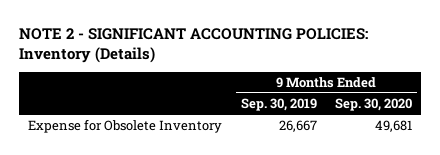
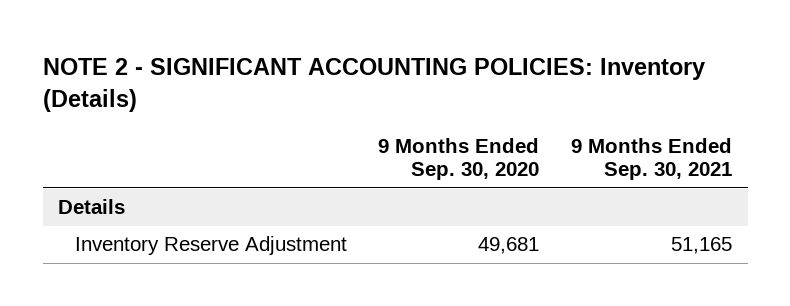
- | 9 Months Ended Sep. 30, 2019 | 9 Months Ended Sep. 30, 2020
+ | 9 Months Ended Sep. 30, 2020 | 9 Months Ended Sep. 30, 2021
- Expense for Obsolete Inventory | 26,667 | 49,681
+ Details
+ Inventory Reserve Adjustment | 49,681 | 51,165

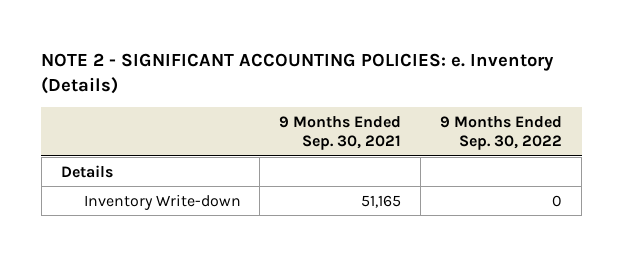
- NOTE 2 - SIGNIFICANT ACCOUNTING POLICIES: Inventory (Details)
+ NOTE 2 - SIGNIFICANT ACCOUNTING POLICIES: e. Inventory (Details)
- | 9 Months Ended Sep. 30, 2020 | 9 Months Ended Sep. 30, 2021
+ | 9 Months Ended Sep. 30, 2021 | 9 Months Ended Sep. 30, 2022
- Inventory Reserve Adjustment | 49,681 | 51,165
+ Inventory Write-down | 51,165 | 0

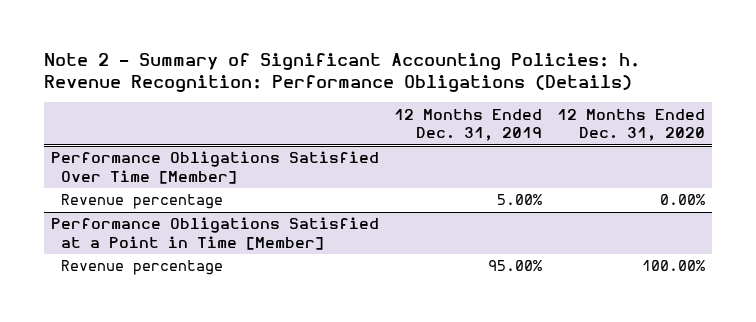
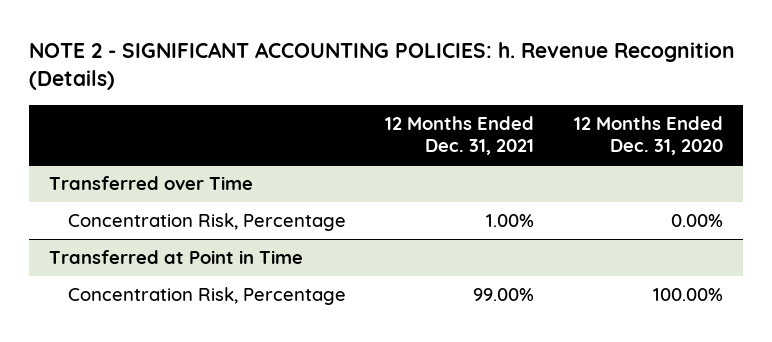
- Note 2 - Summary of Significant Accounting Policies: h. Revenue Recognition: Performance Obligations (Details)
+ NOTE 2 - SIGNIFICANT ACCOUNTING POLICIES: h. Revenue Recognition (Details)
- | 12 Months Ended Dec. 31, 2019 | 12 Months Ended Dec. 31, 2020
+ | 12 Months Ended Dec. 31, 2021 | 12 Months Ended Dec. 31, 2020
- Performance Obligations Satisfied Over Time [Member]
- Revenue percentage | 5.00% | 0.00%
- Performance Obligations Satisfied at a Point in Time [Member]
- Revenue percentage | 95.00% | 100.00%
+ Transferred over Time
+ Concentration Risk, Percentage | 1.00% | 0.00%
+ Transferred at Point in Time
+ Concentration Risk, Percentage | 99.00% | 100.00%

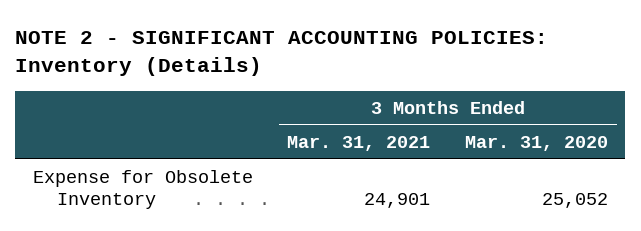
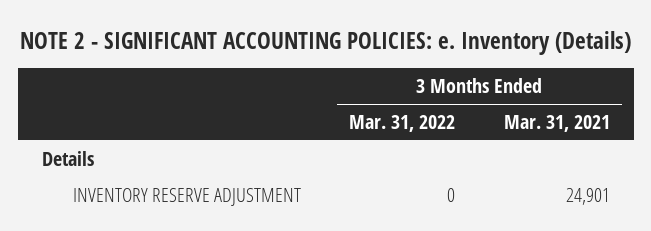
- NOTE 2 - SIGNIFICANT ACCOUNTING POLICIES: Inventory (Details)
+ NOTE 2 - SIGNIFICANT ACCOUNTING POLICIES: e. Inventory (Details)
- | 3 Months Ended Mar. 31, 2021 | 3 Months Ended Mar. 31, 2020
+ | 3 Months Ended Mar. 31, 2022 | 3 Months Ended Mar. 31, 2021
- Expense for Obsolete Inventory | 24,901 | 25,052
+ Details
+ INVENTORY RESERVE ADJUSTMENT | 0 | 24,901

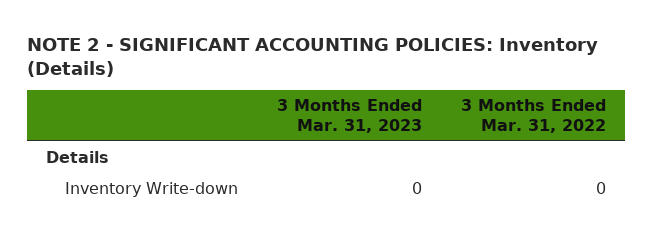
- NOTE 2 - SIGNIFICANT ACCOUNTING POLICIES: e. Inventory (Details)
+ NOTE 2 - SIGNIFICANT ACCOUNTING POLICIES: Inventory (Details)
- | 3 Months Ended Mar. 31, 2022 | 3 Months Ended Mar. 31, 2021
+ | 3 Months Ended Mar. 31, 2023 | 3 Months Ended Mar. 31, 2022
- INVENTORY RESERVE ADJUSTMENT | 0 | 24,901
+ Inventory Write-down | 0 | 0

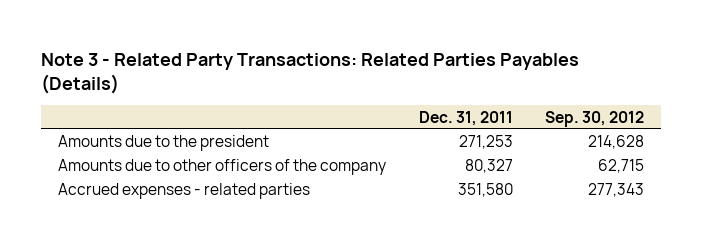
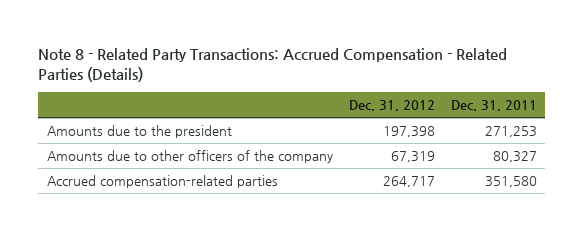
- Note 3 - Related Party Transactions: Related Parties Payables (Details)
+ Note 8 - Related Party Transactions: Accrued Compensation - Related Parties (Details)
- | Dec. 31, 2011 | Sep. 30, 2012
+ | Dec. 31, 2012 | Dec. 31, 2011
- Accrued expenses - related parties | 351,580 | 277,343
+ Accrued compensation-related parties | 264,717 | 351,580

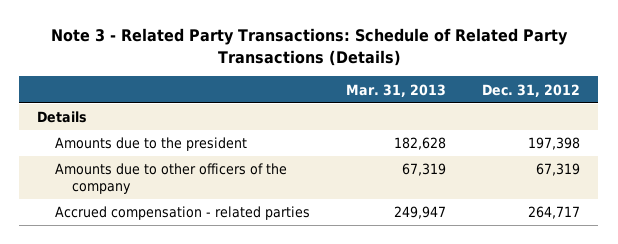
- Note 8 - Related Party Transactions: Accrued Compensation - Related Parties (Details)
+ Note 3 - Related Party Transactions: Schedule of Related Party Transactions (Details)
- | Dec. 31, 2012 | Dec. 31, 2011
+ | Mar. 31, 2013 | Dec. 31, 2012
+ Details
- Accrued compensation-related parties | 264,717 | 351,580
+ Accrued compensation - related parties | 249,947 | 264,717

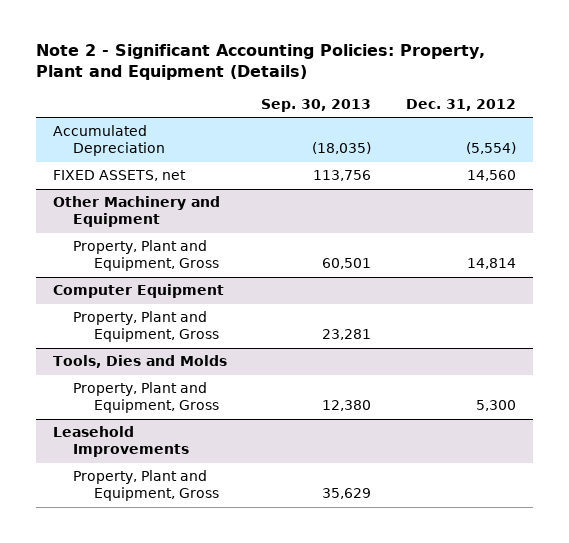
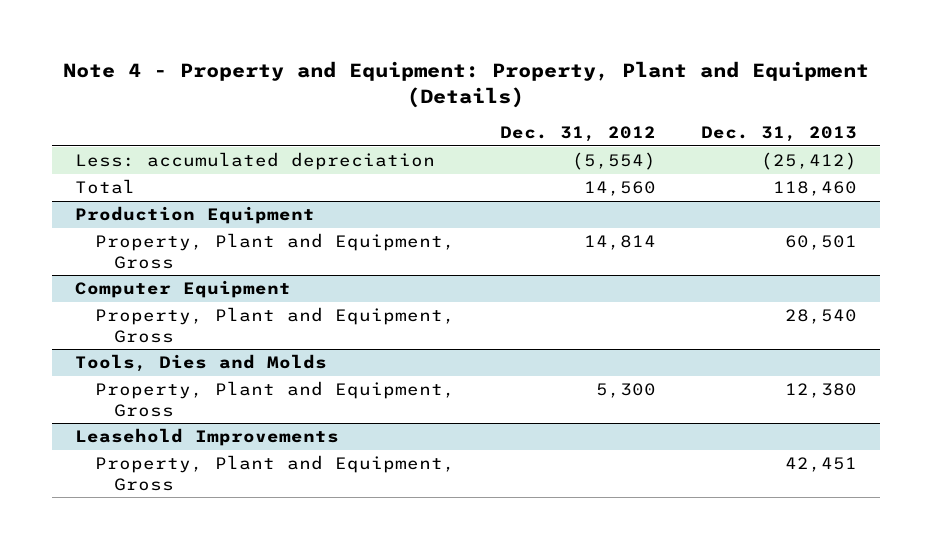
- Note 2 - Significant Accounting Policies: Property, Plant and Equipment (Details)
+ Note 4 - Property and Equipment: Property, Plant and Equipment (Details)
- | Sep. 30, 2013 | Dec. 31, 2012
+ | Dec. 31, 2012 | Dec. 31, 2013
- Accumulated Depreciation | (18,035) | (5,554)
- FIXED ASSETS, net | 113,756 | 14,560
- Other Machinery and Equipment
+ Less: accumulated depreciation | (5,554) | (25,412)
+ Total | 14,560 | 118,460
+ Production Equipment

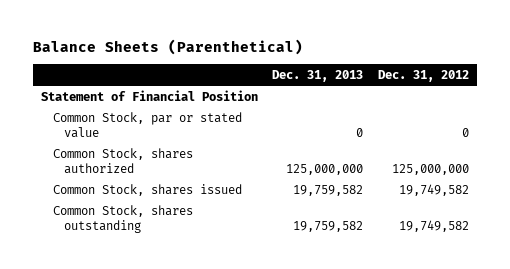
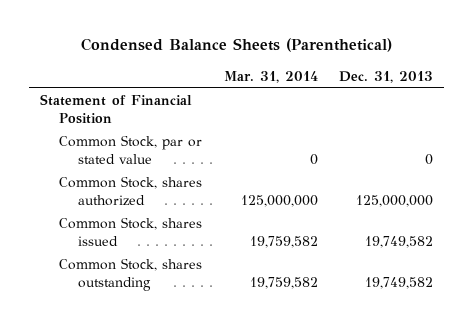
- Balance Sheets (Parenthetical)
+ Condensed Balance Sheets (Parenthetical)
- | Dec. 31, 2013 | Dec. 31, 2012
+ | Mar. 31, 2014 | Dec. 31, 2013
- Common Stock, shares issued | 19,759,582 | 19,749,582
- Common Stock, shares outstanding | 19,759,582 | 19,749,582
+ Common Stock, shares issued | 19,759,582 | 19,749,582
+ Common Stock, shares outstanding | 19,759,582 | 19,749,582

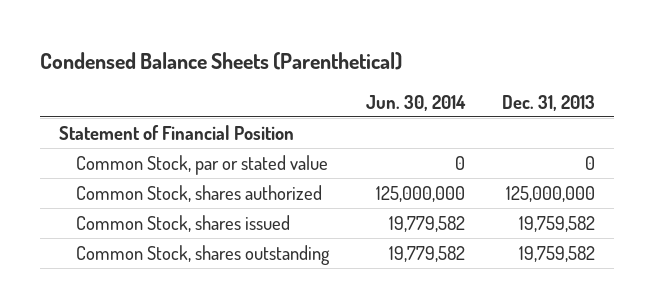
- | Mar. 31, 2014 | Dec. 31, 2013
+ | Jun. 30, 2014 | Dec. 31, 2013
- Common Stock, shares issued | 19,759,582 | 19,749,582
- Common Stock, shares outstanding | 19,759,582 | 19,749,582
+ Common Stock, shares issued | 19,779,582 | 19,759,582
+ Common Stock, shares outstanding | 19,779,582 | 19,759,582

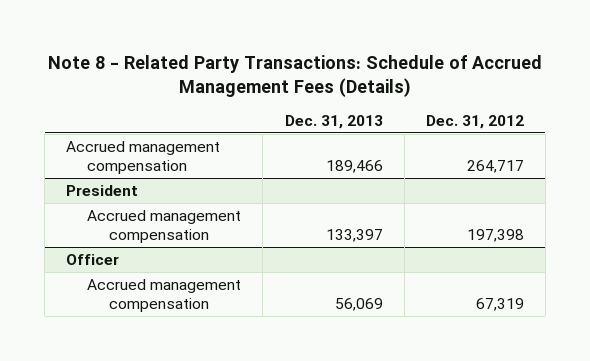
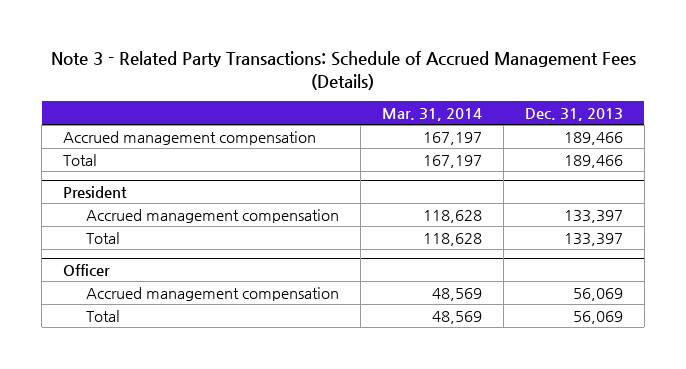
- Note 8 - Related Party Transactions: Schedule of Accrued Management Fees (Details)
+ Note 3 - Related Party Transactions: Schedule of Accrued Management Fees (Details)
- | Dec. 31, 2013 | Dec. 31, 2012
+ | Mar. 31, 2014 | Dec. 31, 2013
+ Total | 167,197 | 189,466
@ President
+ Total | 118,628 | 133,397
@ Officer
+ Total | 48,569 | 56,069

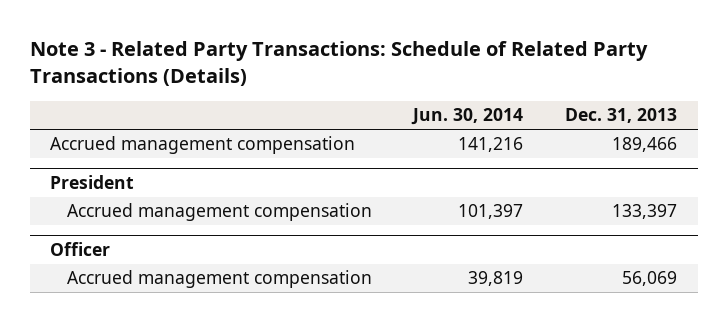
- Note 3 - Related Party Transactions: Schedule of Accrued Management Fees (Details)
+ Note 3 - Related Party Transactions: Schedule of Related Party Transactions (Details)
- | Mar. 31, 2014 | Dec. 31, 2013
+ | Jun. 30, 2014 | Dec. 31, 2013
- Total | 167,197 | 189,466
@ President
- Total | 118,628 | 133,397
@ Officer
- Total | 48,569 | 56,069

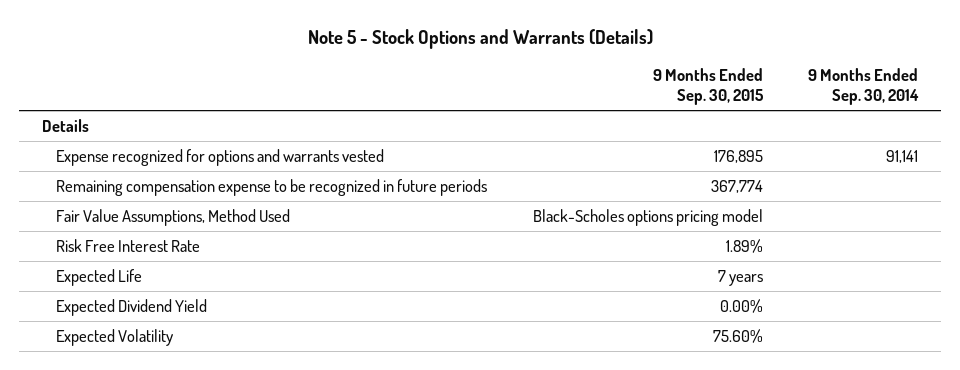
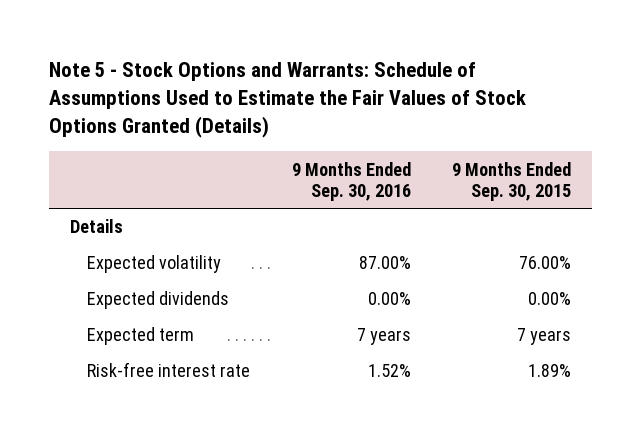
- Note 5 - Stock Options and Warrants (Details)
+ Note 5 - Stock Options and Warrants: Schedule of Assumptions Used to Estimate the Fair Values of Stock Options Granted (Details)
- | 9 Months Ended Sep. 30, 2015 | 9 Months Ended Sep. 30, 2014
+ | 9 Months Ended Sep. 30, 2016 | 9 Months Ended Sep. 30, 2015
- Expense recognized for options and warrants vested | 176,895 | 91,141
- Remaining compensation expense to be recognized in future periods | 367,774 |
- Fair Value Assumptions, Method Used | Black-Scholes options pricing model |
- Risk Free Interest Rate | 1.89% |
- Expected Life | 7 years |
- Expected Dividend Yield | 0.00% |
- Expected Volatility | 75.60% |
+ Expected volatility | 87.00% | 76.00%
+ Expected dividends | 0.00% | 0.00%
+ Expected term | 7 years | 7 years
+ Risk-free interest rate | 1.52% | 1.89%

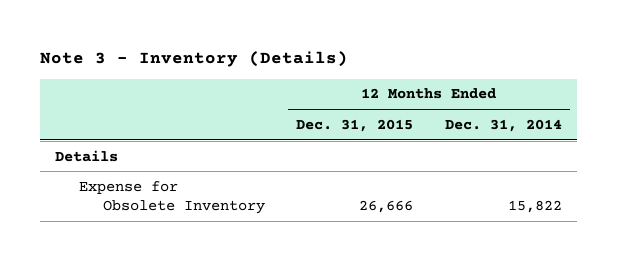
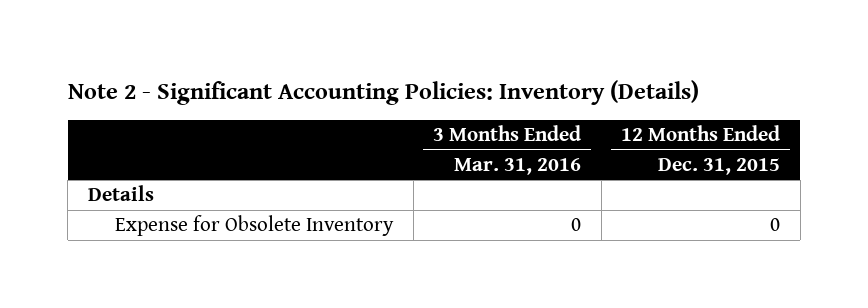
- Note 3 - Inventory (Details)
+ Note 2 - Significant Accounting Policies: Inventory (Details)
- | 12 Months Ended Dec. 31, 2015 | 12 Months Ended Dec. 31, 2014
+ | 3 Months Ended Mar. 31, 2016 | 12 Months Ended Dec. 31, 2015
- Expense for Obsolete Inventory | 26,666 | 15,822
+ Expense for Obsolete Inventory | 0 | 0

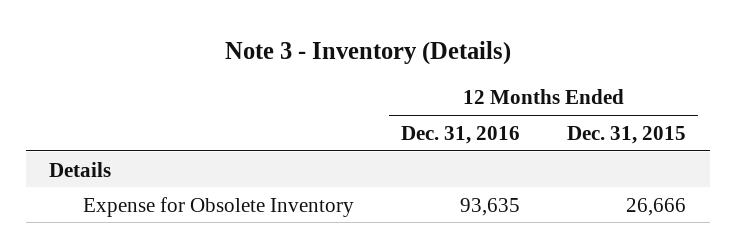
- Note 2 - Significant Accounting Policies: Inventory (Details)
+ Note 3 - Inventory (Details)
- | 3 Months Ended Mar. 31, 2016 | 12 Months Ended Dec. 31, 2015
+ | 12 Months Ended Dec. 31, 2016 | 12 Months Ended Dec. 31, 2015
- Expense for Obsolete Inventory | 0 | 0
+ Expense for Obsolete Inventory | 93,635 | 26,666

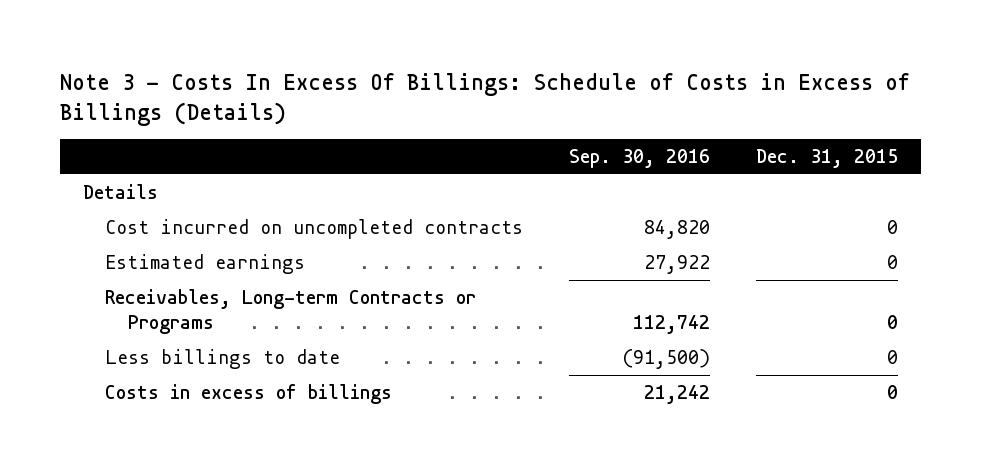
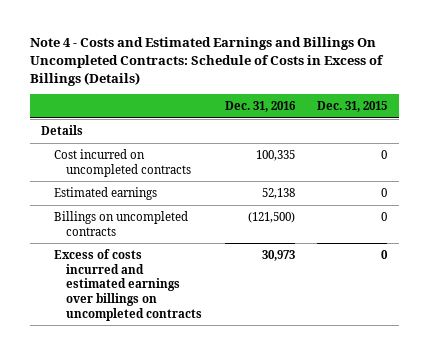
- Note 3 - Costs In Excess Of Billings: Schedule of Costs in Excess of Billings (Details)
+ Note 4 - Costs and Estimated Earnings and Billings On Uncompleted Contracts: Schedule of Costs in Excess of Billings (Details)
- | Sep. 30, 2016 | Dec. 31, 2015
+ | Dec. 31, 2016 | Dec. 31, 2015
- Receivables, Long-term Contracts or Programs | 112,742 | 0
- Less billings to date | (91,500) | 0
- Costs in excess of billings | 21,242 | 0
+ Billings on uncompleted contracts | (121,500) | 0
+ Excess of costs incurred and estimated earnings over billings on uncompleted contracts | 30,973 | 0

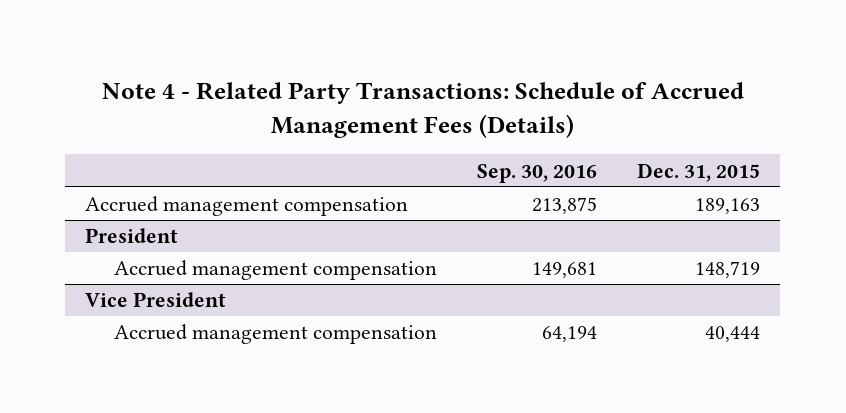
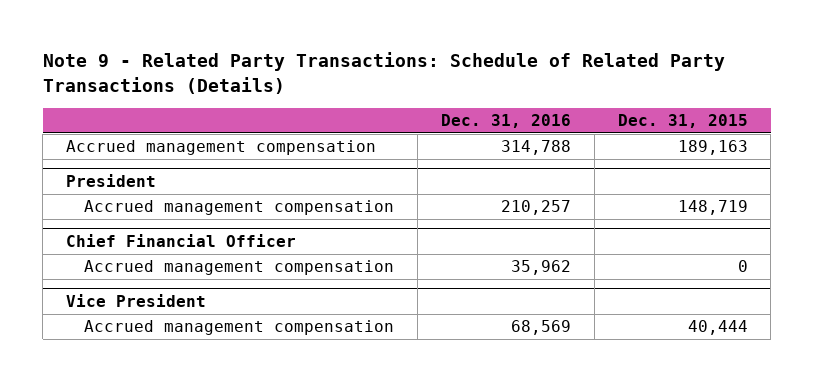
- Note 4 - Related Party Transactions: Schedule of Accrued Management Fees (Details)
+ Note 9 - Related Party Transactions: Schedule of Related Party Transactions (Details)
- | Sep. 30, 2016 | Dec. 31, 2015
+ | Dec. 31, 2016 | Dec. 31, 2015
+ Chief Financial Officer
+ Accrued management compensation | 35,962 | 0

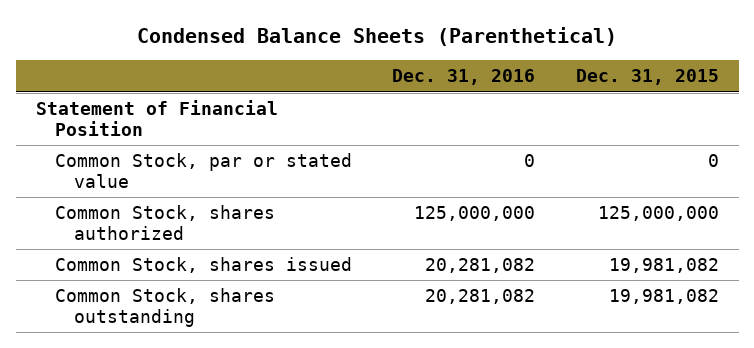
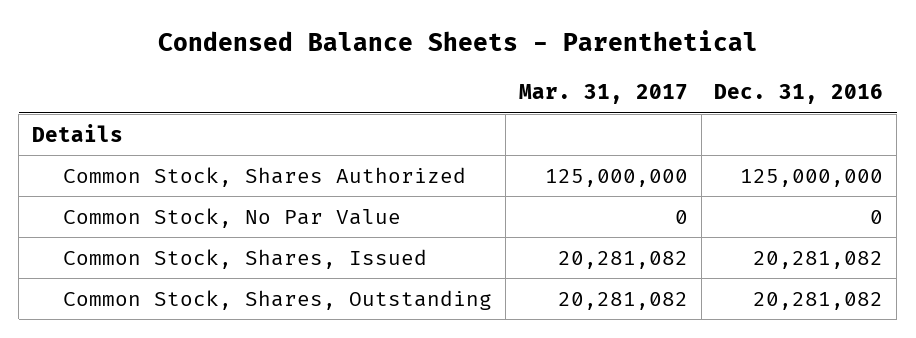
- Condensed Balance Sheets (Parenthetical)
+ Condensed Balance Sheets - Parenthetical
- | Dec. 31, 2016 | Dec. 31, 2015
+ | Mar. 31, 2017 | Dec. 31, 2016
- Statement of Financial Position
- Common Stock, par or stated value | 0 | 0
- Common Stock, shares authorized | 125,000,000 | 125,000,000
- Common Stock, shares issued | 20,281,082 | 19,981,082
- Common Stock, shares outstanding | 20,281,082 | 19,981,082
+ Details
+ Common Stock, Shares Authorized | 125,000,000 | 125,000,000
+ Common Stock, No Par Value | 0 | 0
+ Common Stock, Shares, Issued | 20,281,082 | 20,281,082
+ Common Stock, Shares, Outstanding | 20,281,082 | 20,281,082

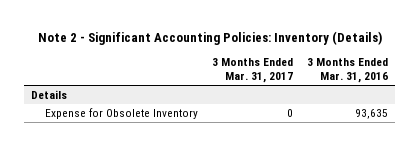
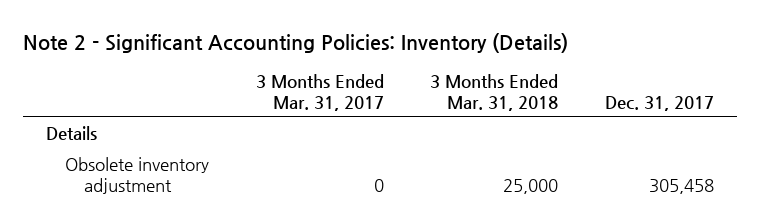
- | 3 Months Ended Mar. 31, 2017 | 3 Months Ended Mar. 31, 2016
+ | 3 Months Ended Mar. 31, 2017 | 3 Months Ended Mar. 31, 2018 | Dec. 31, 2017
- Expense for Obsolete Inventory | 0 | 93,635
+ Obsolete inventory adjustment | 0 | 25,000 | 305,458

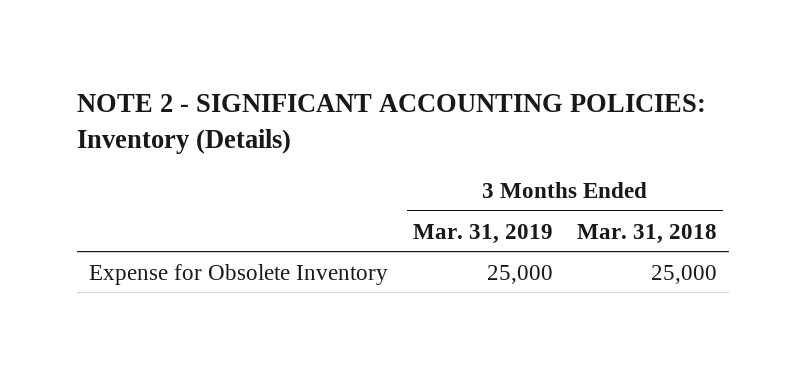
- Note 2 - Significant Accounting Policies: Inventory (Details)
+ NOTE 2 - SIGNIFICANT ACCOUNTING POLICIES: Inventory (Details)
- | 3 Months Ended Mar. 31, 2017 | 3 Months Ended Mar. 31, 2018 | Dec. 31, 2017
+ | 3 Months Ended Mar. 31, 2019 | 3 Months Ended Mar. 31, 2018
- Details
- Obsolete inventory adjustment | 0 | 25,000 | 305,458
+ Expense for Obsolete Inventory | 25,000 | 25,000

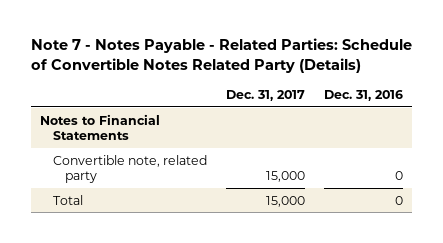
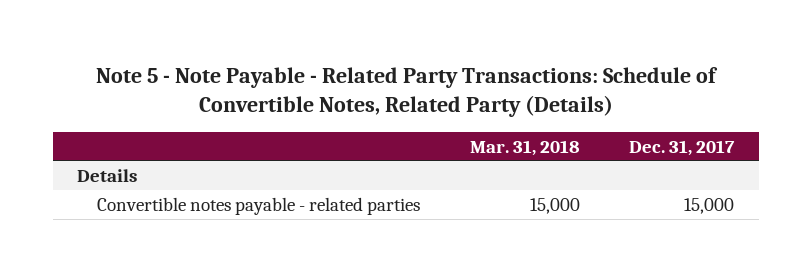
- Note 7 - Notes Payable - Related Parties: Schedule of Convertible Notes Related Party (Details)
+ Note 5 - Note Payable - Related Party Transactions: Schedule of Convertible Notes, Related Party (Details)
- | Dec. 31, 2017 | Dec. 31, 2016
+ | Mar. 31, 2018 | Dec. 31, 2017
- Notes to Financial Statements
- Convertible note, related party | 15,000 | 0
- Total | 15,000 | 0
+ Details
+ Convertible notes payable - related parties | 15,000 | 15,000

